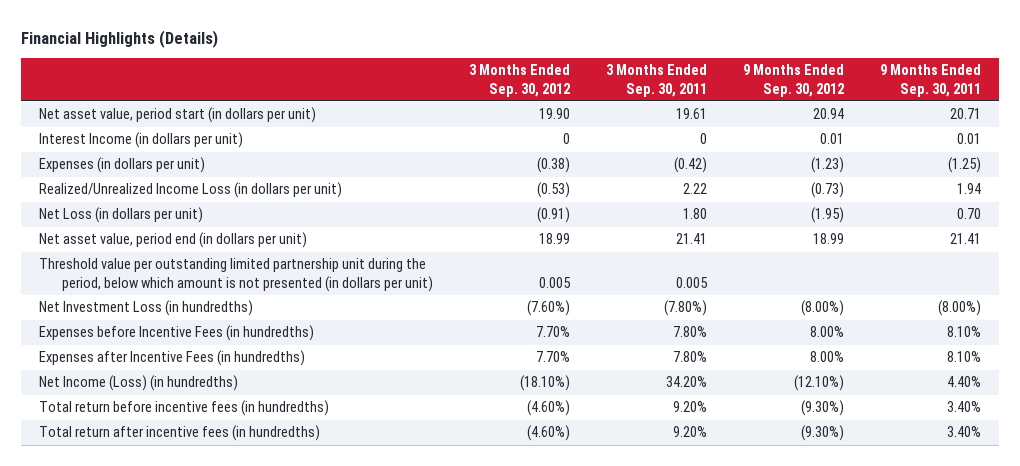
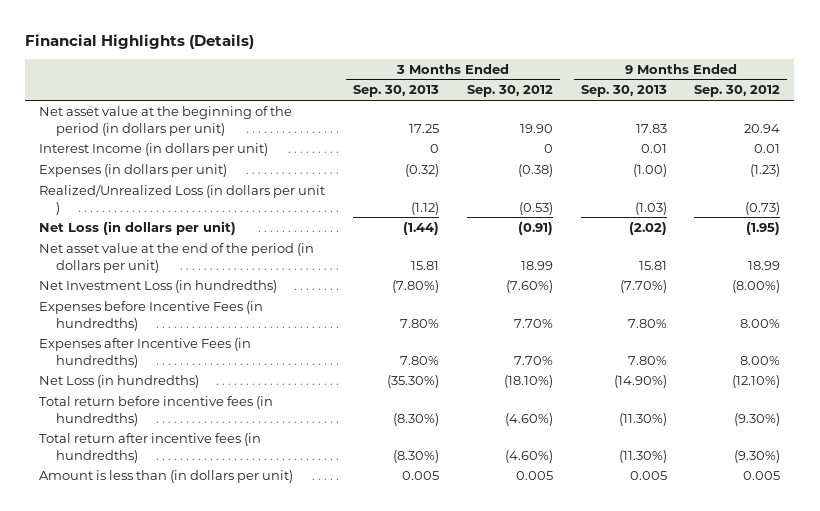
- | 3 Months Ended Sep. 30, 2012 | 3 Months Ended Sep. 30, 2011 | 9 Months Ended Sep. 30, 2012 | 9 Months Ended Sep. 30, 2011
+ | 3 Months Ended Sep. 30, 2013 | 3 Months Ended Sep. 30, 2012 | 9 Months Ended Sep. 30, 2013 | 9 Months Ended Sep. 30, 2012
- Net asset value, period start (in dollars per unit) | 19.90 | 19.61 | 20.94 | 20.71
+ Net asset value at the beginning of the period (in dollars per unit) | 17.25 | 19.90 | 17.83 | 20.94
- Realized/Unrealized Income Loss (in dollars per unit) | (0.53) | 2.22 | (0.73) | 1.94
+ Realized/Unrealized Loss (in dollars per unit ) | (1.12) | (0.53) | (1.03) | (0.73)
- Net asset value, period end (in dollars per unit) | 18.99 | 21.41 | 18.99 | 21.41
- Threshold value per outstanding limited partnership unit during the period, below which amount is not presented (in dollars per unit) | 0.005 | 0.005 | |
+ Net asset value at the end of the period (in dollars per unit) | 15.81 | 18.99 | 15.81 | 18.99
- Net Income (Loss) (in hundredths) | (18.10%) | 34.20% | (12.10%) | 4.40%
+ Net Loss (in hundredths) | (35.30%) | (18.10%) | (14.90%) | (12.10%)
+ Amount is less than (in dollars per unit) | 0.005 | 0.005 | 0.005 | 0.005

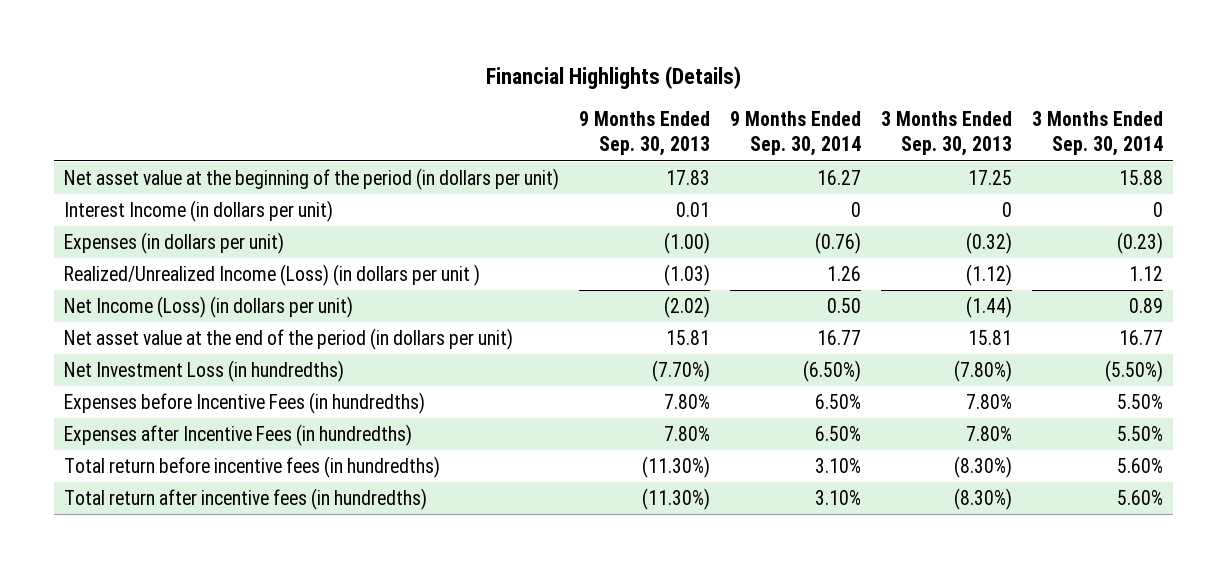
- | 3 Months Ended Sep. 30, 2013 | 3 Months Ended Sep. 30, 2012 | 9 Months Ended Sep. 30, 2013 | 9 Months Ended Sep. 30, 2012
+ | 9 Months Ended Sep. 30, 2013 | 9 Months Ended Sep. 30, 2014 | 3 Months Ended Sep. 30, 2013 | 3 Months Ended Sep. 30, 2014
- Realized/Unrealized Loss (in dollars per unit ) | (1.12) | (0.53) | (1.03) | (0.73)
- Net Loss (in dollars per unit) | (1.44) | (0.91) | (2.02) | (1.95)
+ Realized/Unrealized Income (Loss) (in dollars per unit ) | (1.03) | 1.26 | (1.12) | 1.12
+ Net Income (Loss) (in dollars per unit) | (2.02) | 0.50 | (1.44) | 0.89
- Net Loss (in hundredths) | (35.30%) | (18.10%) | (14.90%) | (12.10%)
- Amount is less than (in dollars per unit) | 0.005 | 0.005 | 0.005 | 0.005

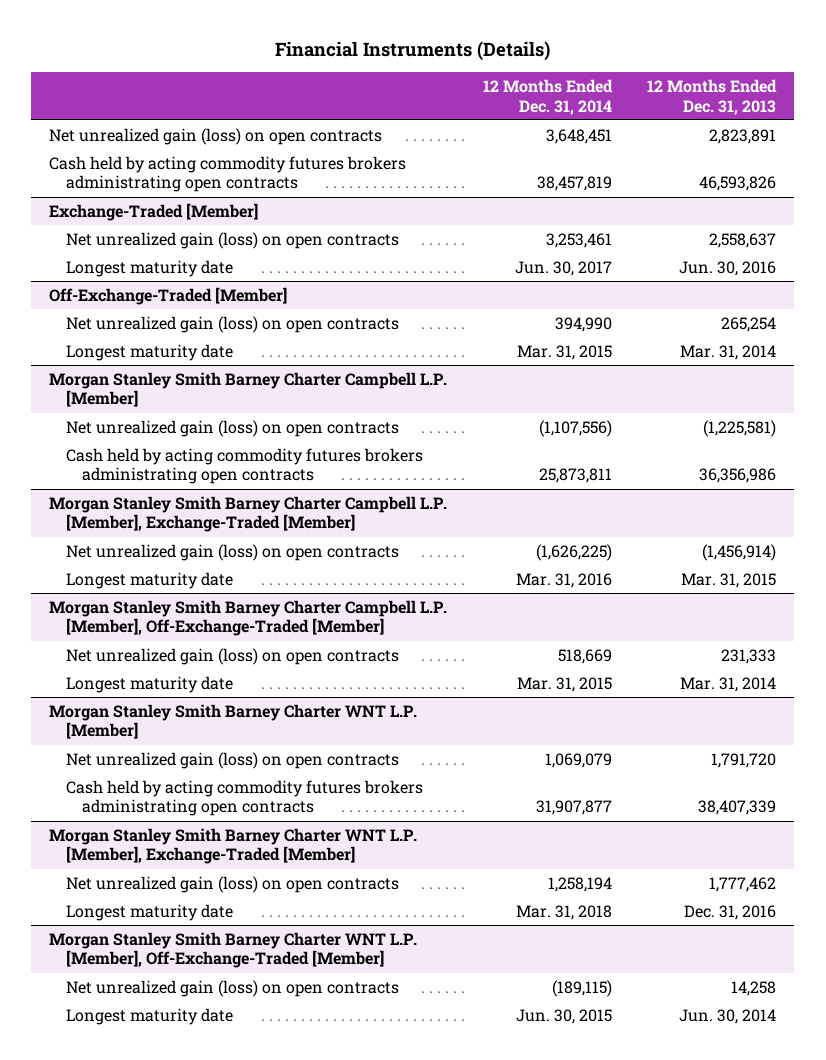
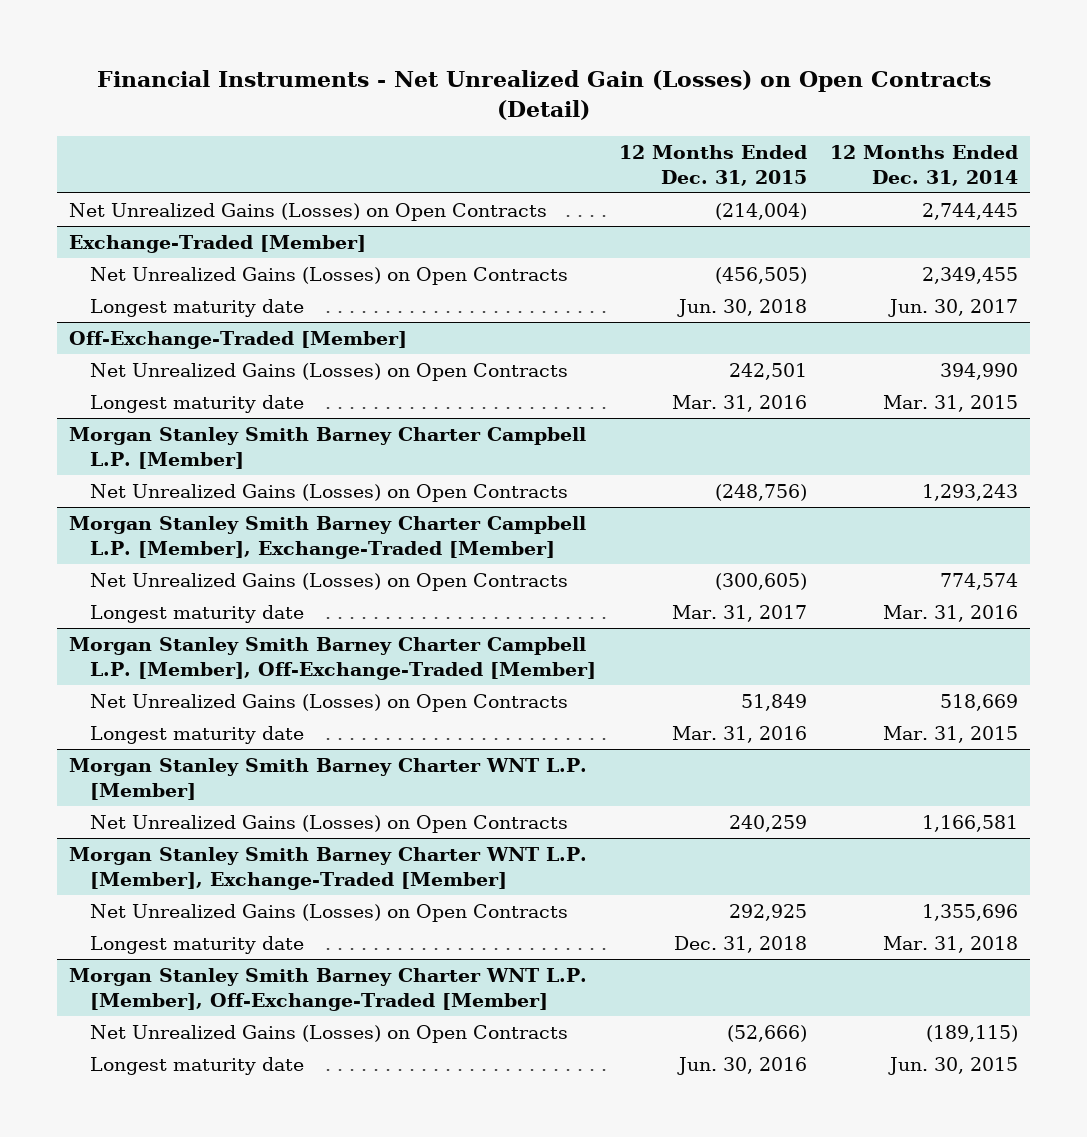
- Financial Instruments (Details)
+ Financial Instruments - Net Unrealized Gain (Losses) on Open Contracts (Detail)
- | 12 Months Ended Dec. 31, 2014 | 12 Months Ended Dec. 31, 2013
+ | 12 Months Ended Dec. 31, 2015 | 12 Months Ended Dec. 31, 2014
- Net unrealized gain (loss) on open contracts | 3,648,451 | 2,823,891
- Cash held by acting commodity futures brokers administrating open contracts | 38,457,819 | 46,593,826
+ Net Unrealized Gains (Losses) on Open Contracts | (214,004) | 2,744,445
@ Exchange-Traded [Member]
- Net unrealized gain (loss) on open contracts | 3,253,461 | 2,558,637
+ Net Unrealized Gains (Losses) on Open Contracts | (456,505) | 2,349,455
@ Off-Exchange-Traded [Member]
- Net unrealized gain (loss) on open contracts | 394,990 | 265,254
+ Net Unrealized Gains (Losses) on Open Contracts | 242,501 | 394,990
@ Morgan Stanley Smith Barney Charter Campbell L.P. [Member]
- Net unrealized gain (loss) on open contracts | (1,107,556) | (1,225,581)
- Cash held by acting commodity futures brokers administrating open contracts | 25,873,811 | 36,356,986
+ Net Unrealized Gains (Losses) on Open Contracts | (248,756) | 1,293,243
@ Morgan Stanley Smith Barney Charter Campbell L.P. [Member], Exchange-Traded [Member]
- Net unrealized gain (loss) on open contracts | (1,626,225) | (1,456,914)
+ Net Unrealized Gains (Losses) on Open Contracts | (300,605) | 774,574
@ Morgan Stanley Smith Barney Charter Campbell L.P. [Member], Off-Exchange-Traded [Member]
- Net unrealized gain (loss) on open contracts | 518,669 | 231,333
+ Net Unrealized Gains (Losses) on Open Contracts | 51,849 | 518,669
@ Morgan Stanley Smith Barney Charter WNT L.P. [Member]
- Net unrealized gain (loss) on open contracts | 1,069,079 | 1,791,720
- Cash held by acting commodity futures brokers administrating open contracts | 31,907,877 | 38,407,339
+ Net Unrealized Gains (Losses) on Open Contracts | 240,259 | 1,166,581
@ Morgan Stanley Smith Barney Charter WNT L.P. [Member], Exchange-Traded [Member]
- Net unrealized gain (loss) on open contracts | 1,258,194 | 1,777,462
+ Net Unrealized Gains (Losses) on Open Contracts | 292,925 | 1,355,696
@ Morgan Stanley Smith Barney Charter WNT L.P. [Member], Off-Exchange-Traded [Member]
- Net unrealized gain (loss) on open contracts | (189,115) | 14,258
+ Net Unrealized Gains (Losses) on Open Contracts | (52,666) | (189,115)

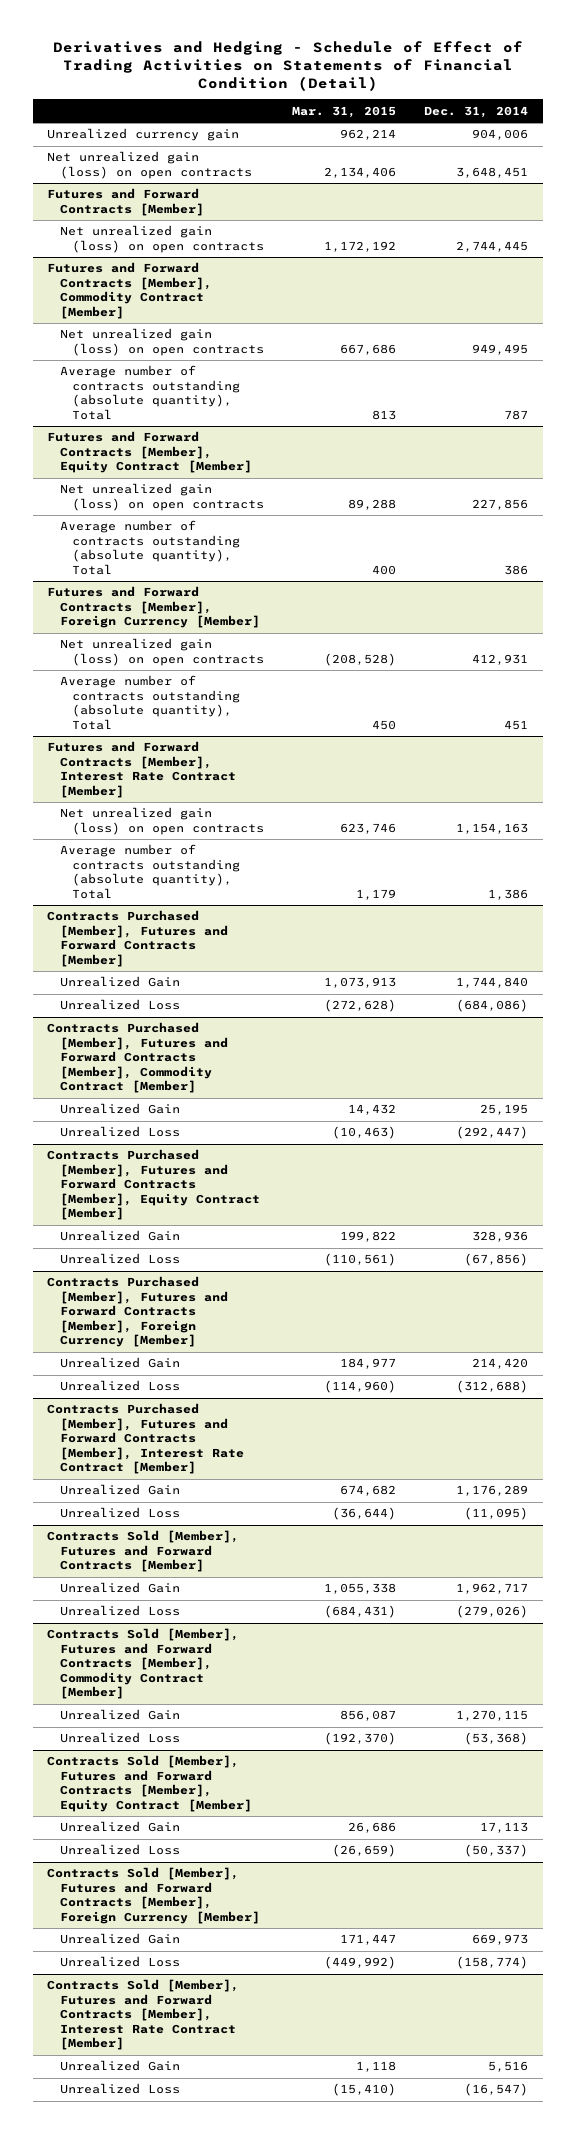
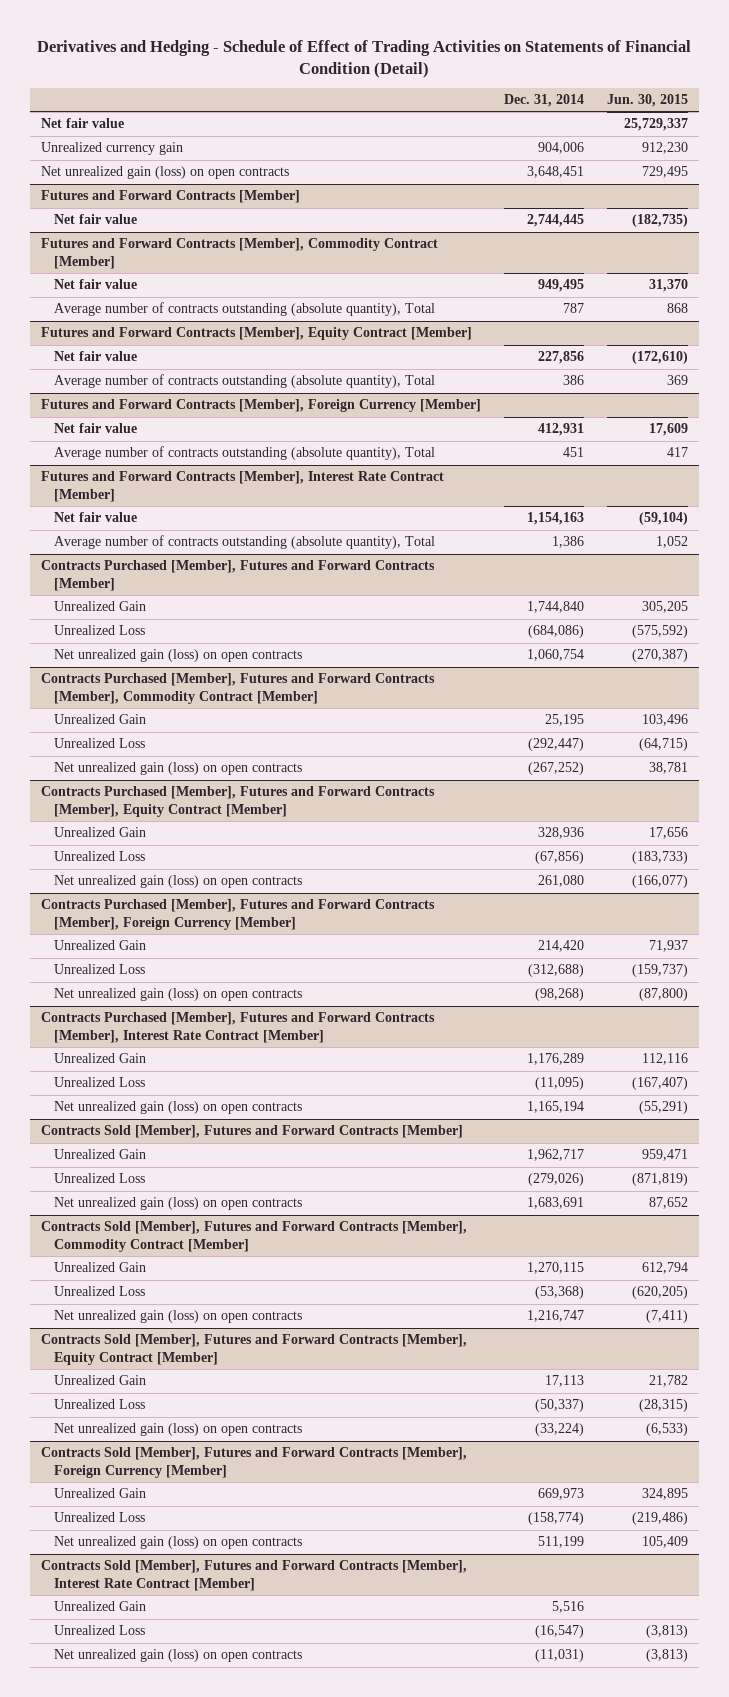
- | Mar. 31, 2015 | Dec. 31, 2014
+ | Dec. 31, 2014 | Jun. 30, 2015
+ Net fair value | | 25,729,337
@ Futures and Forward Contracts [Member]
- Net unrealized gain (loss) on open contracts | 1,172,192 | 2,744,445
+ Net fair value | 2,744,445 | (182,735)
@ Futures and Forward Contracts [Member], Commodity Contract [Member]
- Net unrealized gain (loss) on open contracts | 667,686 | 949,495
+ Net fair value | 949,495 | 31,370
@ Futures and Forward Contracts [Member], Equity Contract [Member]
- Net unrealized gain (loss) on open contracts | 89,288 | 227,856
+ Net fair value | 227,856 | (172,610)
@ Futures and Forward Contracts [Member], Foreign Currency [Member]
- Net unrealized gain (loss) on open contracts | (208,528) | 412,931
+ Net fair value | 412,931 | 17,609
@ Futures and Forward Contracts [Member], Interest Rate Contract [Member]
- Net unrealized gain (loss) on open contracts | 623,746 | 1,154,163
+ Net fair value | 1,154,163 | (59,104)
@ Contracts Purchased [Member], Futures and Forward Contracts [Member]
+ Net unrealized gain (loss) on open contracts | 1,060,754 | (270,387)
@ Contracts Purchased [Member], Futures and Forward Contracts [Member], Commodity Contract [Member]
+ Net unrealized gain (loss) on open contracts | (267,252) | 38,781
@ Contracts Purchased [Member], Futures and Forward Contracts [Member], Equity Contract [Member]
+ Net unrealized gain (loss) on open contracts | 261,080 | (166,077)
@ Contracts Purchased [Member], Futures and Forward Contracts [Member], Foreign Currency [Member]
+ Net unrealized gain (loss) on open contracts | (98,268) | (87,800)
@ Contracts Purchased [Member], Futures and Forward Contracts [Member], Interest Rate Contract [Member]
+ Net unrealized gain (loss) on open contracts | 1,165,194 | (55,291)
@ Contracts Sold [Member], Futures and Forward Contracts [Member]
+ Net unrealized gain (loss) on open contracts | 1,683,691 | 87,652
@ Contracts Sold [Member], Futures and Forward Contracts [Member], Commodity Contract [Member]
+ Net unrealized gain (loss) on open contracts | 1,216,747 | (7,411)
@ Contracts Sold [Member], Futures and Forward Contracts [Member], Equity Contract [Member]
+ Net unrealized gain (loss) on open contracts | (33,224) | (6,533)
@ Contracts Sold [Member], Futures and Forward Contracts [Member], Foreign Currency [Member]
+ Net unrealized gain (loss) on open contracts | 511,199 | 105,409
@ Contracts Sold [Member], Futures and Forward Contracts [Member], Interest Rate Contract [Member]
+ Net unrealized gain (loss) on open contracts | (11,031) | (3,813)

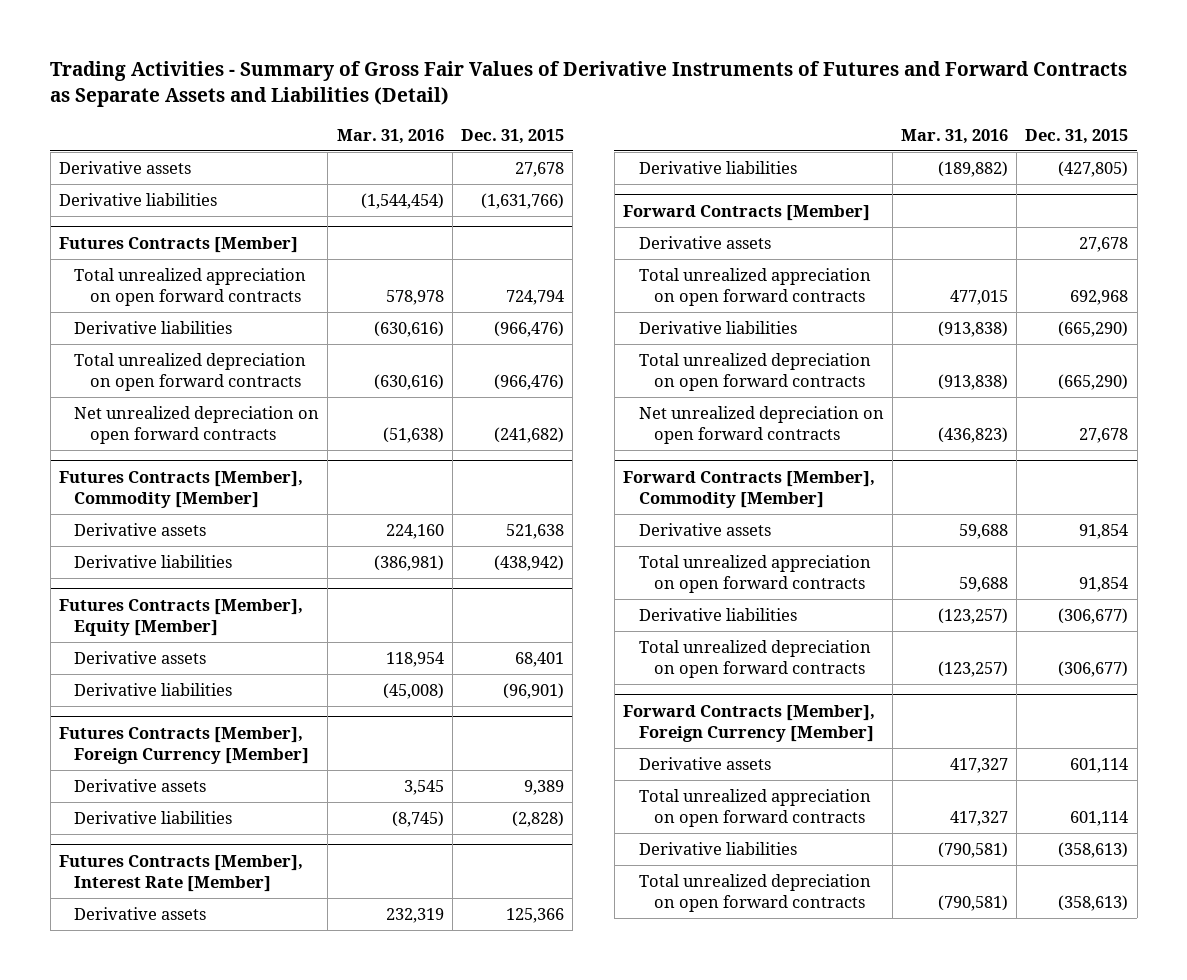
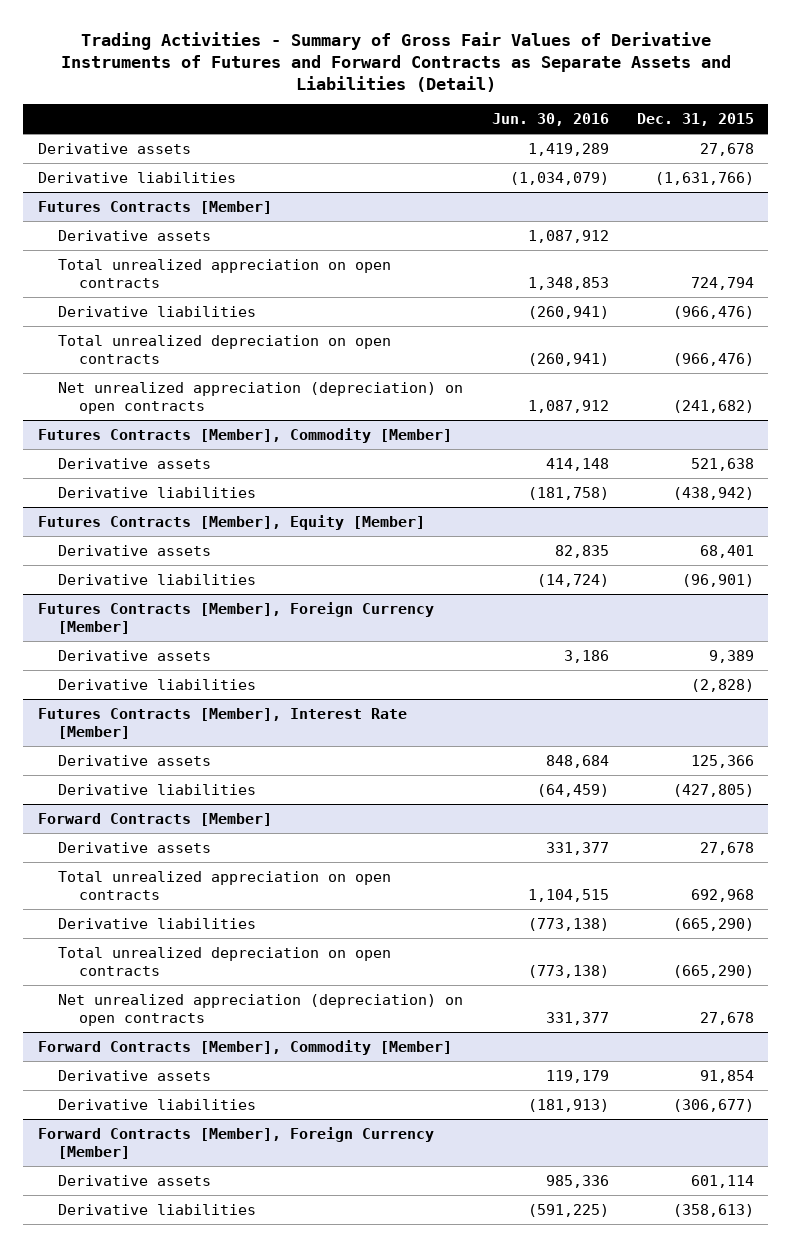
- | Mar. 31, 2016 | Dec. 31, 2015
+ | Jun. 30, 2016 | Dec. 31, 2015
@ Futures Contracts [Member]
- Total unrealized appreciation on open forward contracts | 578,978 | 724,794
+ Derivative assets | 1,087,912 |
+ Total unrealized appreciation on open contracts | 1,348,853 | 724,794
- Total unrealized depreciation on open forward contracts | (630,616) | (966,476)
- Net unrealized depreciation on open forward contracts | (51,638) | (241,682)
+ Total unrealized depreciation on open contracts | (260,941) | (966,476)
+ Net unrealized appreciation (depreciation) on open contracts | 1,087,912 | (241,682)
@ Forward Contracts [Member]
- Total unrealized appreciation on open forward contracts | 477,015 | 692,968
+ Total unrealized appreciation on open contracts | 1,104,515 | 692,968
- Total unrealized depreciation on open forward contracts | (913,838) | (665,290)
- Net unrealized depreciation on open forward contracts | (436,823) | 27,678
+ Total unrealized depreciation on open contracts | (773,138) | (665,290)
+ Net unrealized appreciation (depreciation) on open contracts | 331,377 | 27,678
@ Forward Contracts [Member], Commodity [Member]
- Total unrealized appreciation on open forward contracts | 59,688 | 91,854
- Total unrealized depreciation on open forward contracts | (123,257) | (306,677)
@ Forward Contracts [Member], Foreign Currency [Member]
- Total unrealized appreciation on open forward contracts | 417,327 | 601,114
- Total unrealized depreciation on open forward contracts | (790,581) | (358,613)

